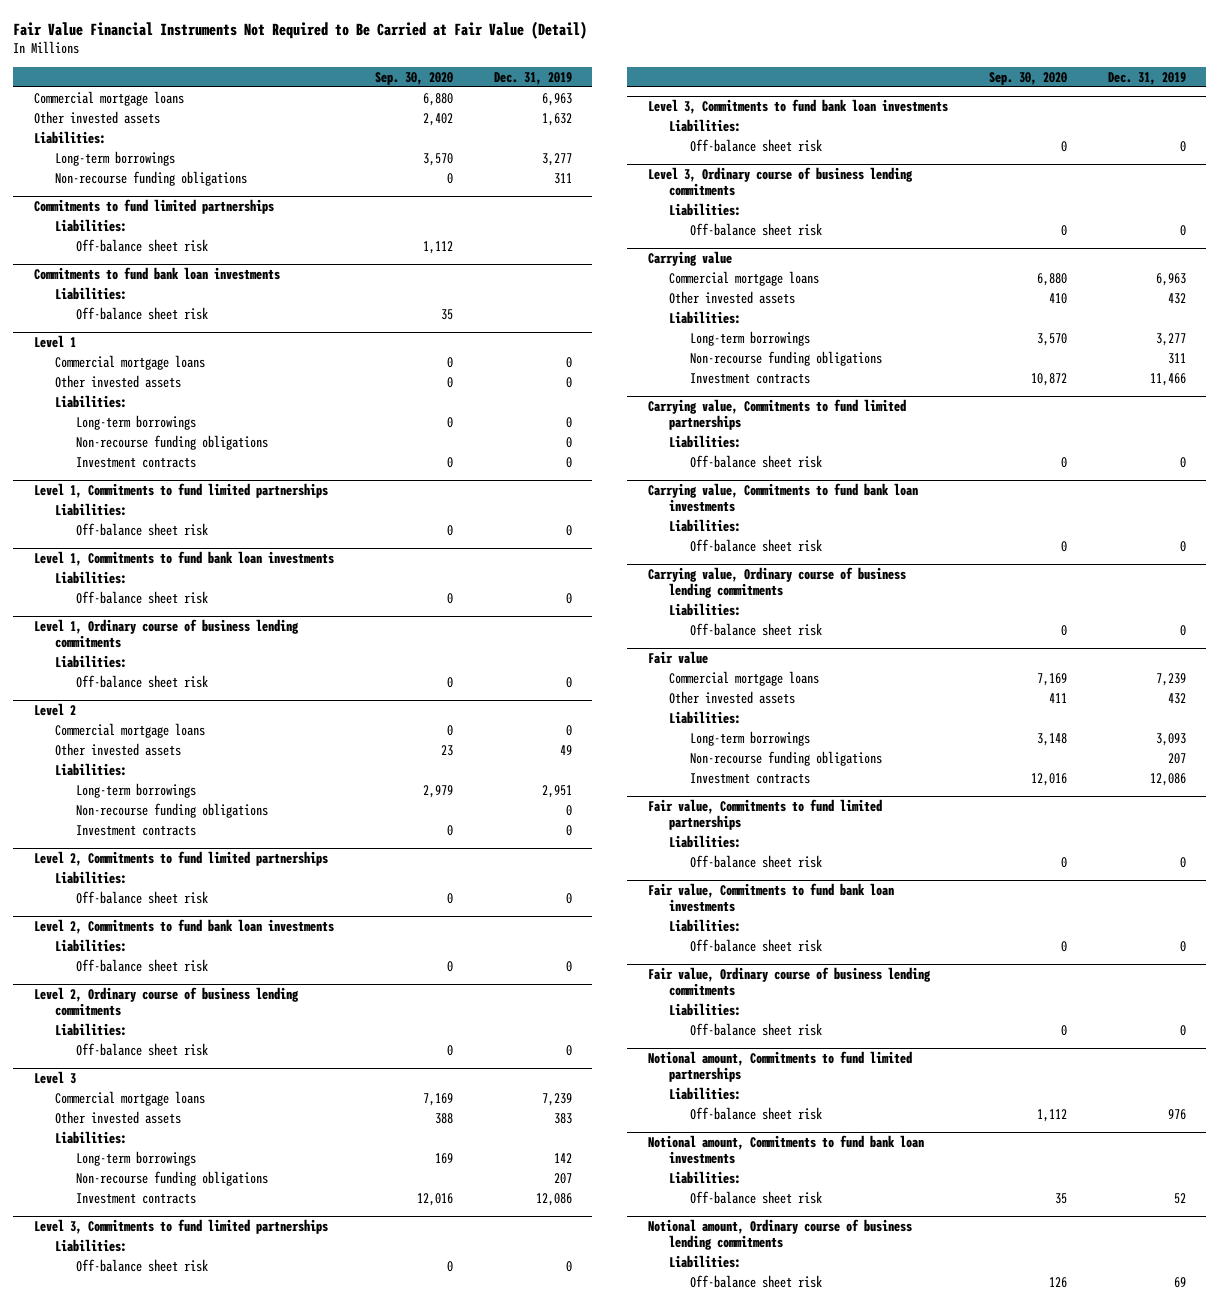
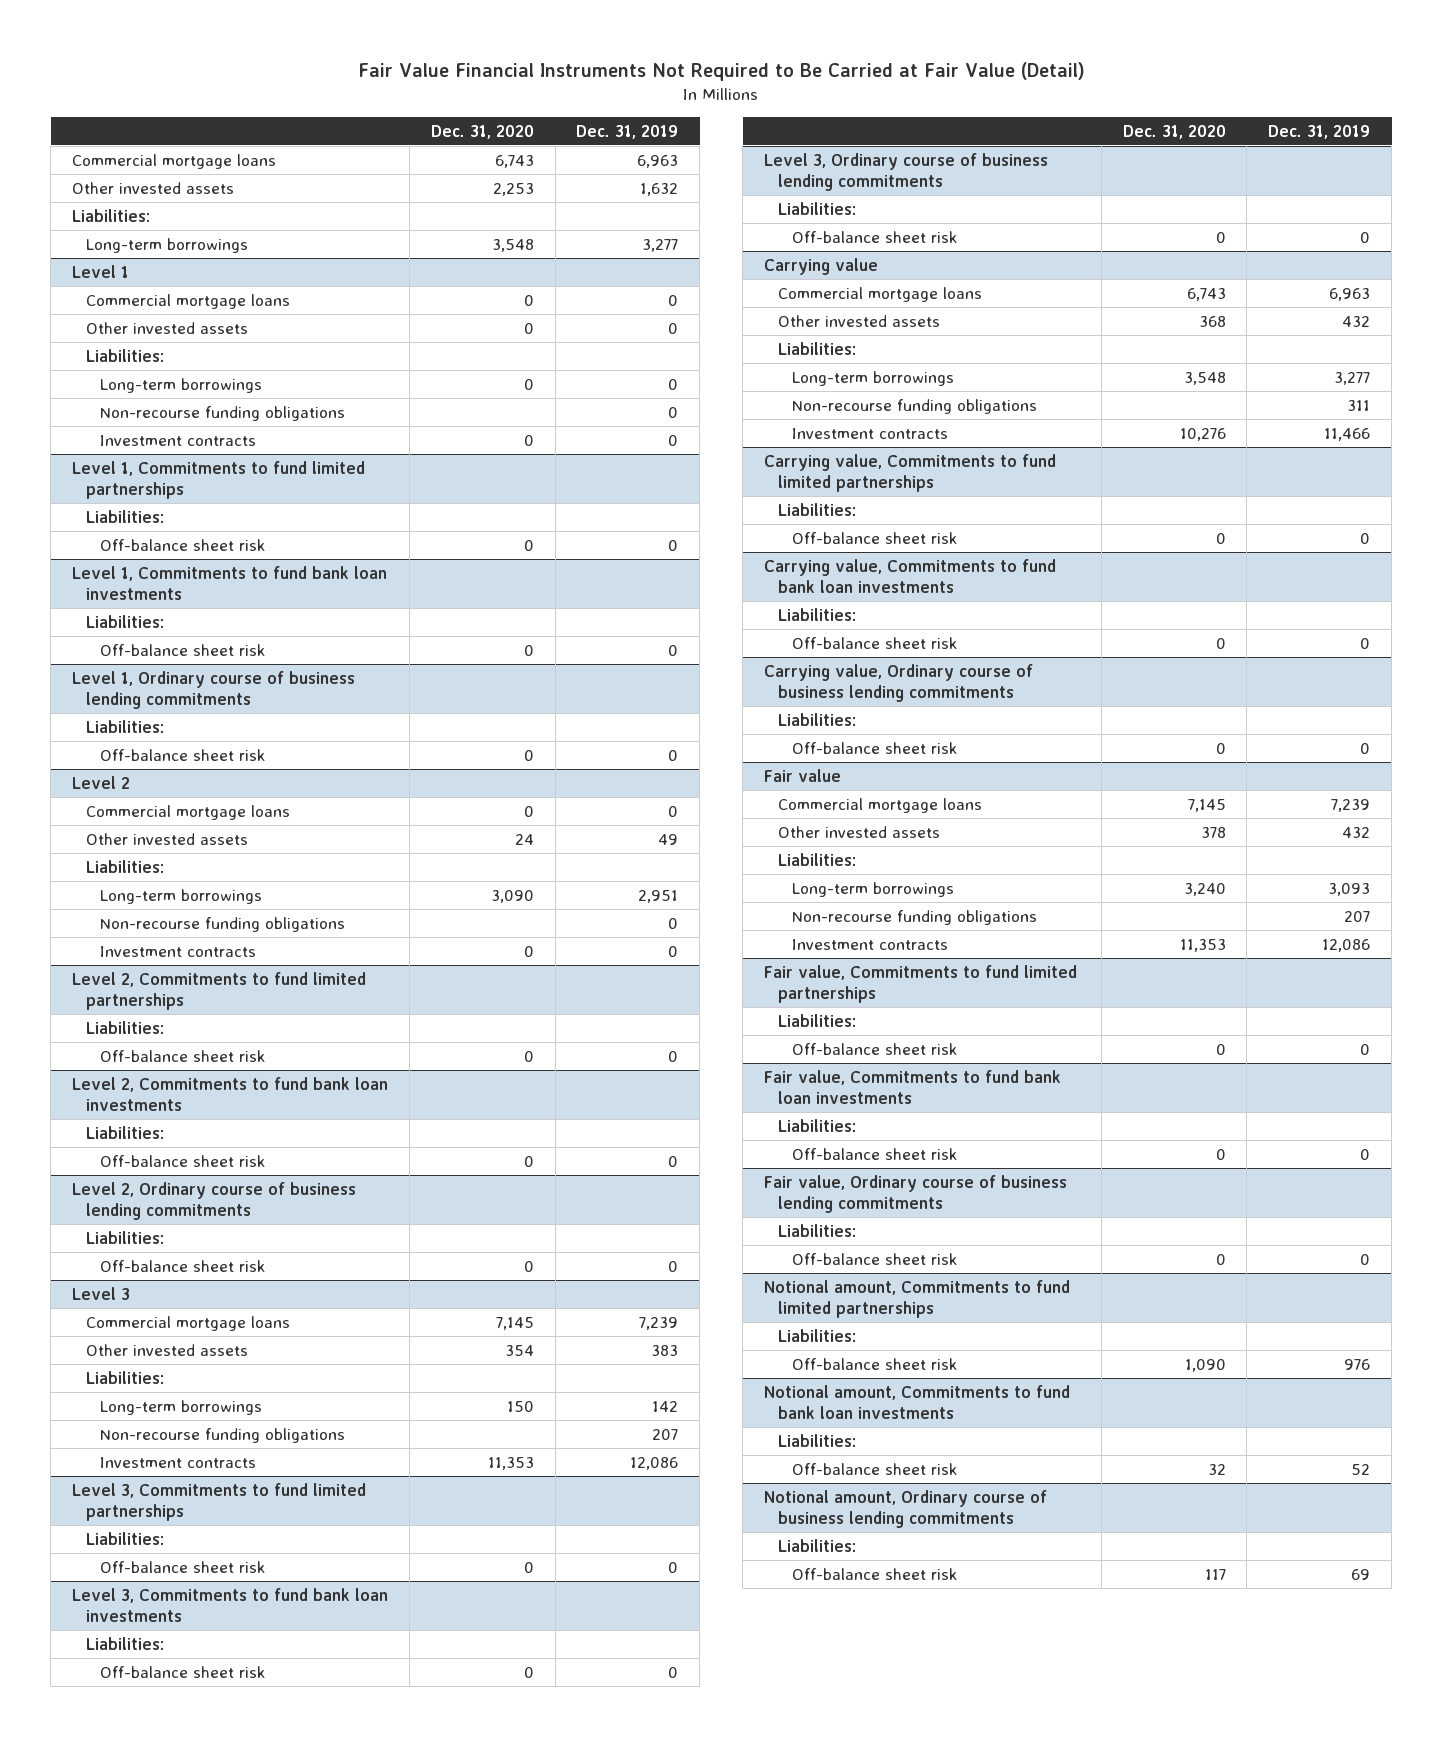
- | Sep. 30, 2020 | Dec. 31, 2019
+ | Dec. 31, 2020 | Dec. 31, 2019
- Non-recourse funding obligations | 0 | 311
- Commitments to fund limited partnerships
- Liabilities:
- Off-balance sheet risk | 1,112 |
- Commitments to fund bank loan investments
- Liabilities:
- Off-balance sheet risk | 35 |

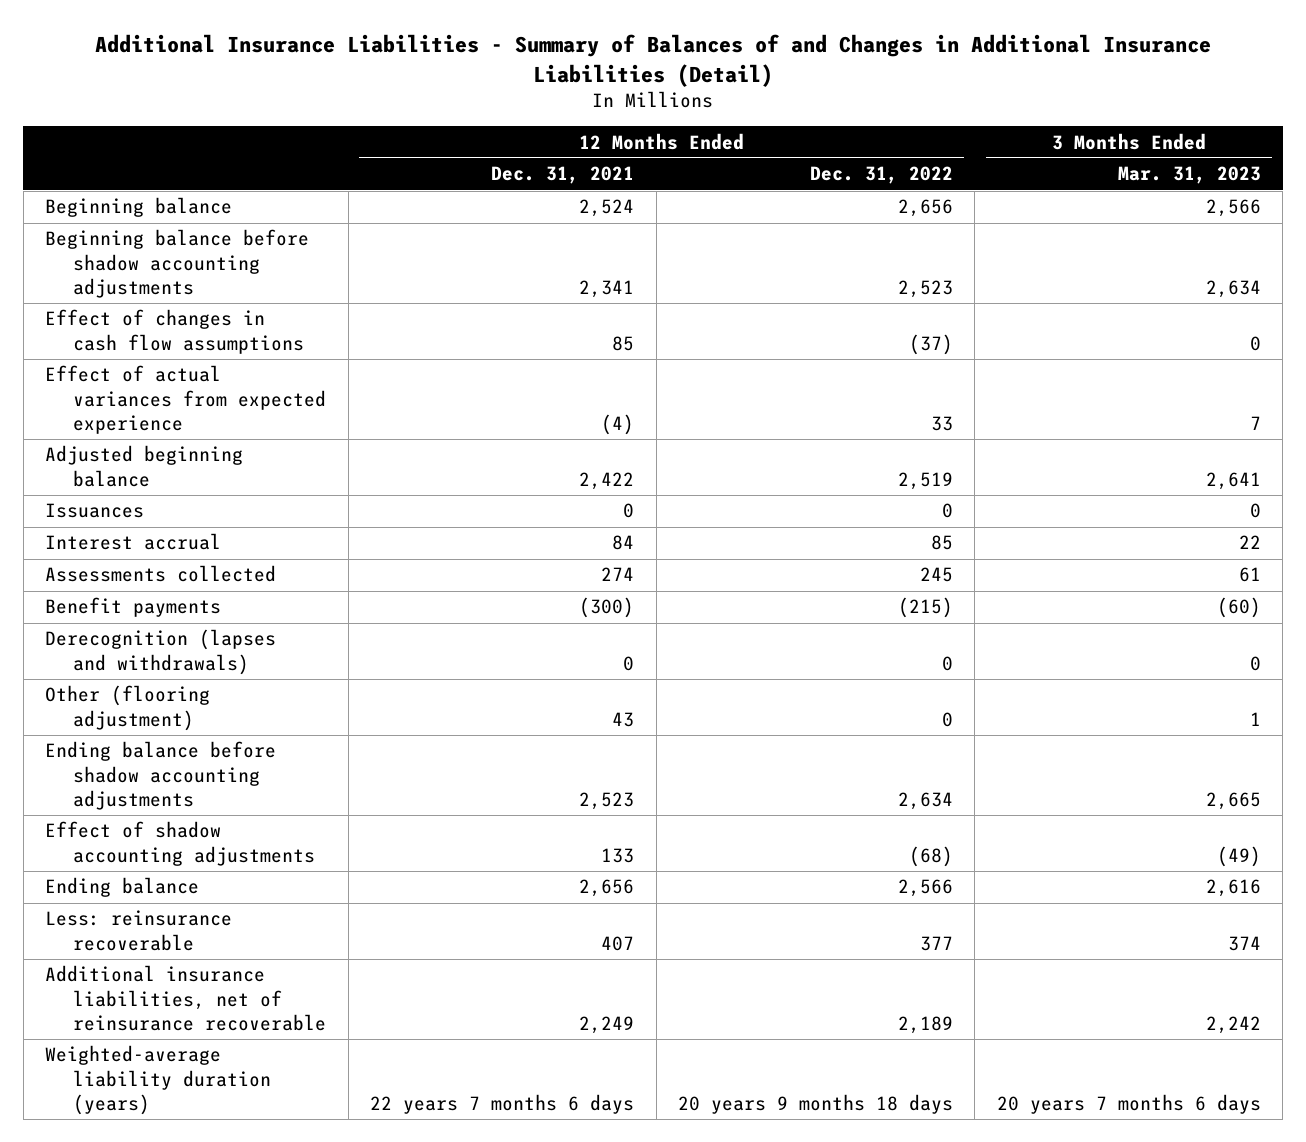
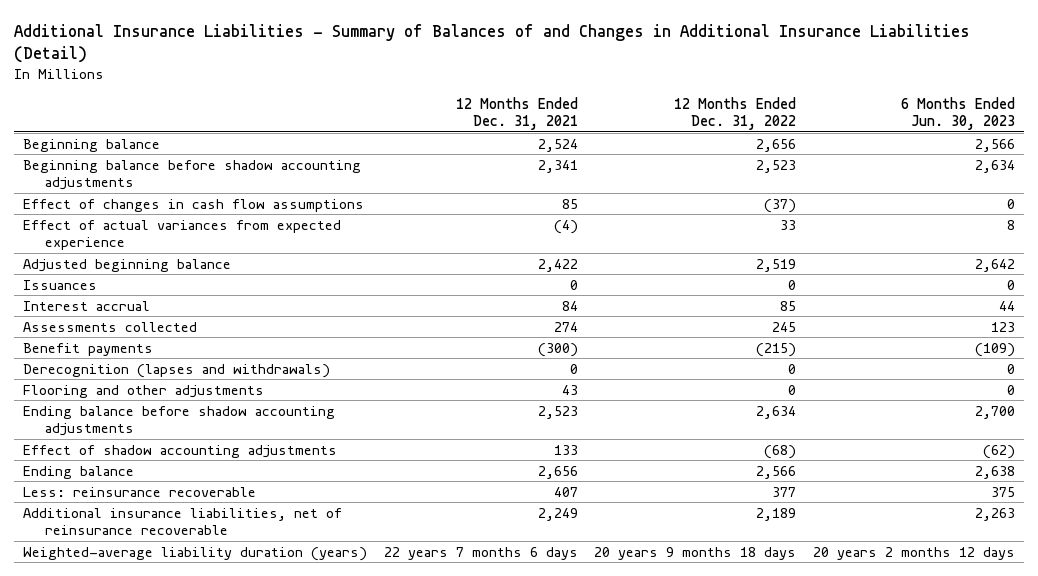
- | 12 Months Ended Dec. 31, 2021 | 12 Months Ended Dec. 31, 2022 | 3 Months Ended Mar. 31, 2023
+ | 12 Months Ended Dec. 31, 2021 | 12 Months Ended Dec. 31, 2022 | 6 Months Ended Jun. 30, 2023
- Other (flooring adjustment) | 43 | 0 | 1
+ Flooring and other adjustments | 43 | 0 | 0

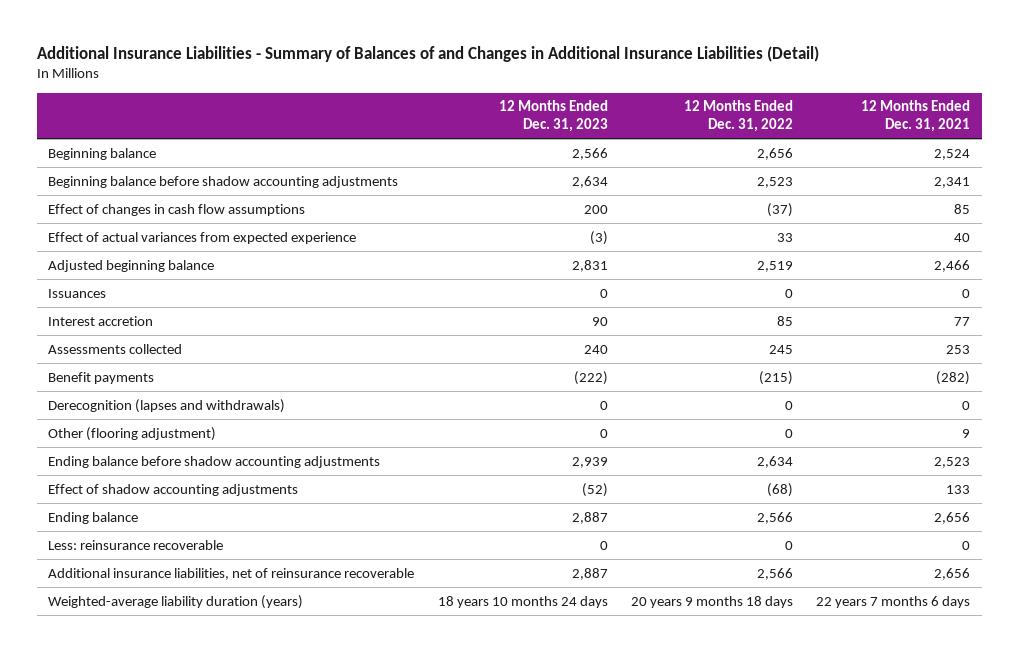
- | 12 Months Ended Dec. 31, 2021 | 12 Months Ended Dec. 31, 2022 | 6 Months Ended Jun. 30, 2023
+ | 12 Months Ended Dec. 31, 2023 | 12 Months Ended Dec. 31, 2022 | 12 Months Ended Dec. 31, 2021
- Effect of actual variances from expected experience | (4) | 33 | 8
- Adjusted beginning balance | 2,422 | 2,519 | 2,642
+ Effect of actual variances from expected experience | (3) | 33 | 40
+ Adjusted beginning balance | 2,831 | 2,519 | 2,466
- Interest accrual | 84 | 85 | 44
- Assessments collected | 274 | 245 | 123
- Benefit payments | (300) | (215) | (109)
+ Interest accretion | 90 | 85 | 77
+ Assessments collected | 240 | 245 | 253
+ Benefit payments | (222) | (215) | (282)
- Flooring and other adjustments | 43 | 0 | 0
+ Other (flooring adjustment) | 0 | 0 | 9
- Less: reinsurance recoverable | 407 | 377 | 375
- Additional insurance liabilities, net of reinsurance recoverable | 2,249 | 2,189 | 2,263
+ Less: reinsurance recoverable | 0 | 0 | 0
+ Additional insurance liabilities, net of reinsurance recoverable | 2,887 | 2,566 | 2,656

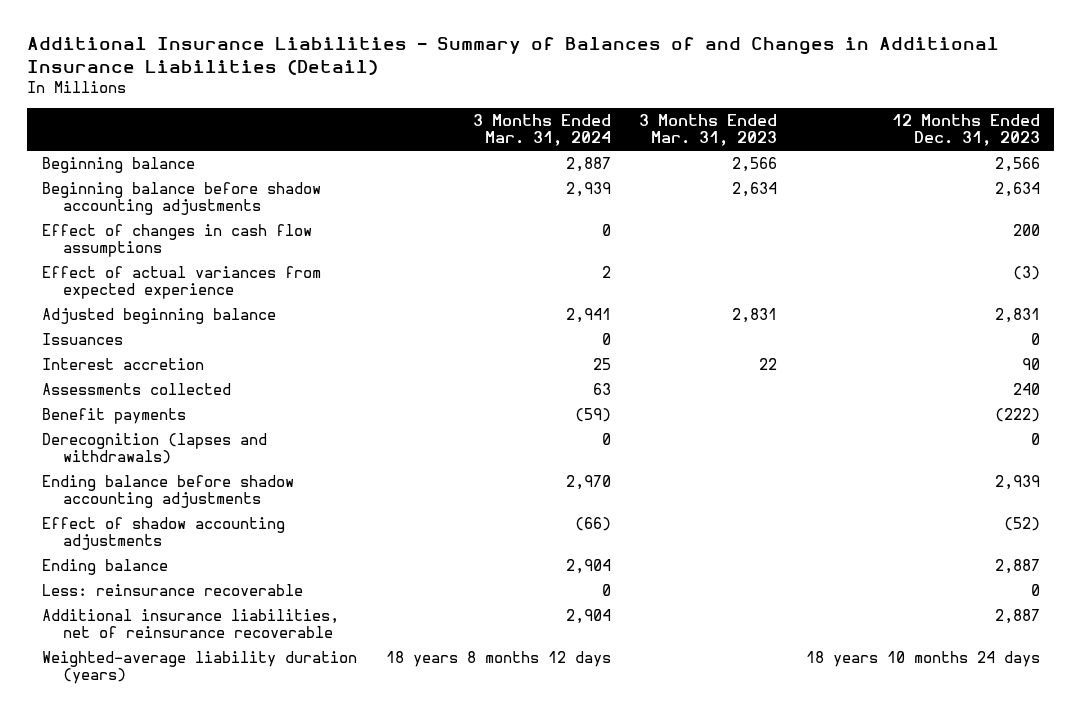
- | 12 Months Ended Dec. 31, 2023 | 12 Months Ended Dec. 31, 2022 | 12 Months Ended Dec. 31, 2021
+ | 3 Months Ended Mar. 31, 2024 | 3 Months Ended Mar. 31, 2023 | 12 Months Ended Dec. 31, 2023
- Other (flooring adjustment) | 0 | 0 | 9

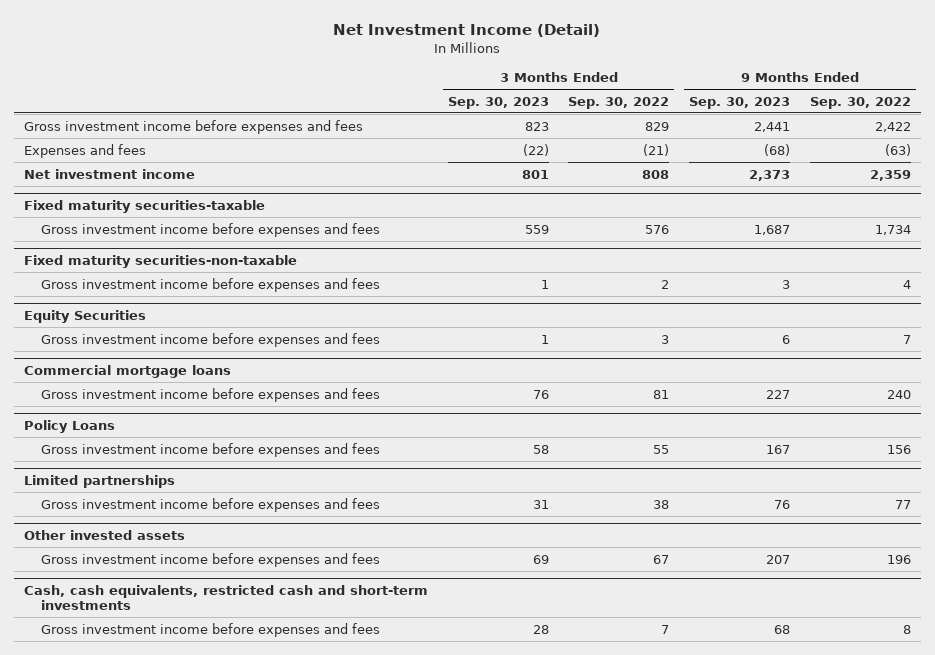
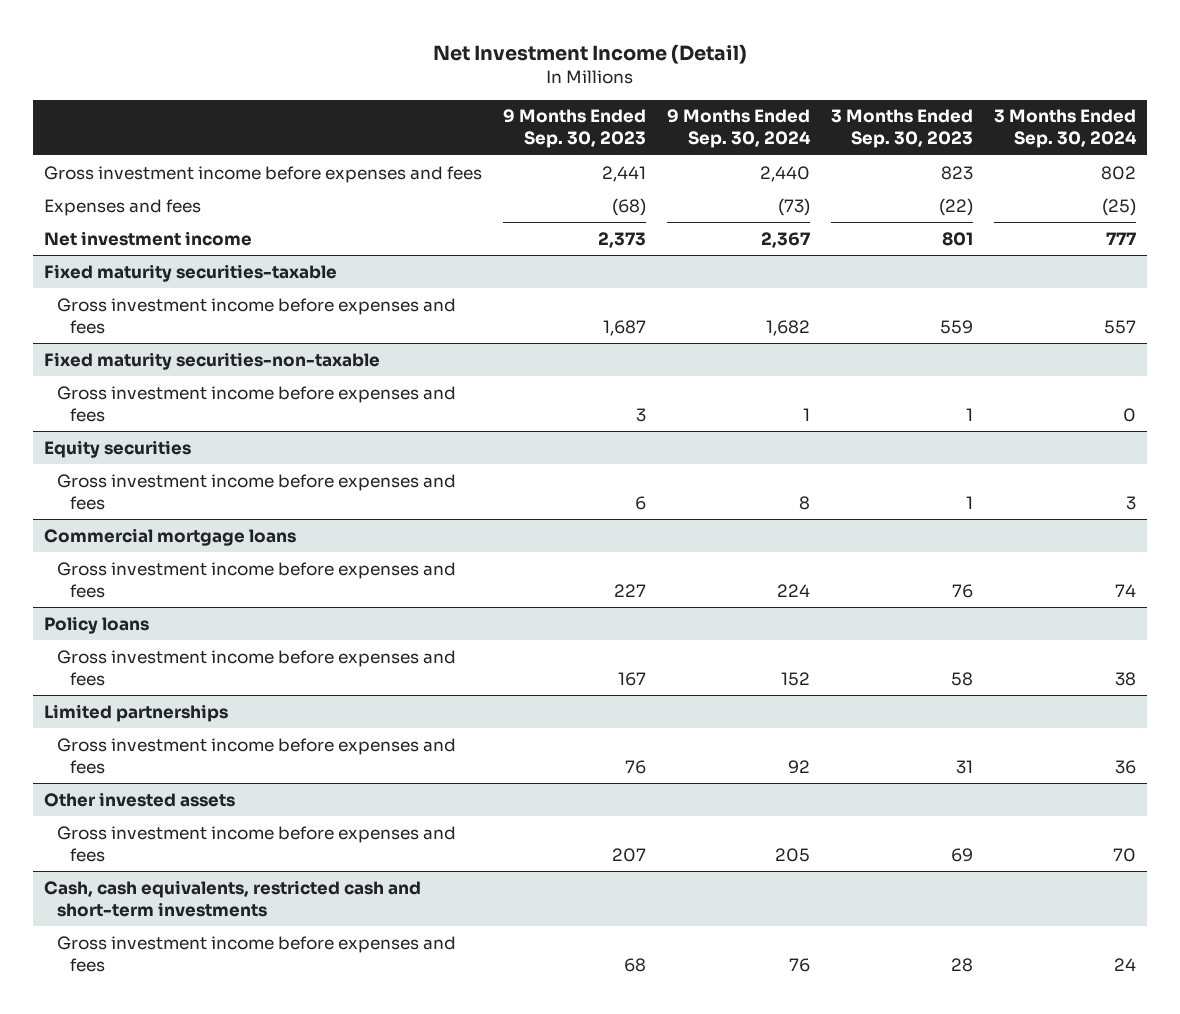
- | 3 Months Ended Sep. 30, 2023 | 3 Months Ended Sep. 30, 2022 | 9 Months Ended Sep. 30, 2023 | 9 Months Ended Sep. 30, 2022
+ | 9 Months Ended Sep. 30, 2023 | 9 Months Ended Sep. 30, 2024 | 3 Months Ended Sep. 30, 2023 | 3 Months Ended Sep. 30, 2024
- Equity Securities
+ Equity securities
- Policy Loans
+ Policy loans

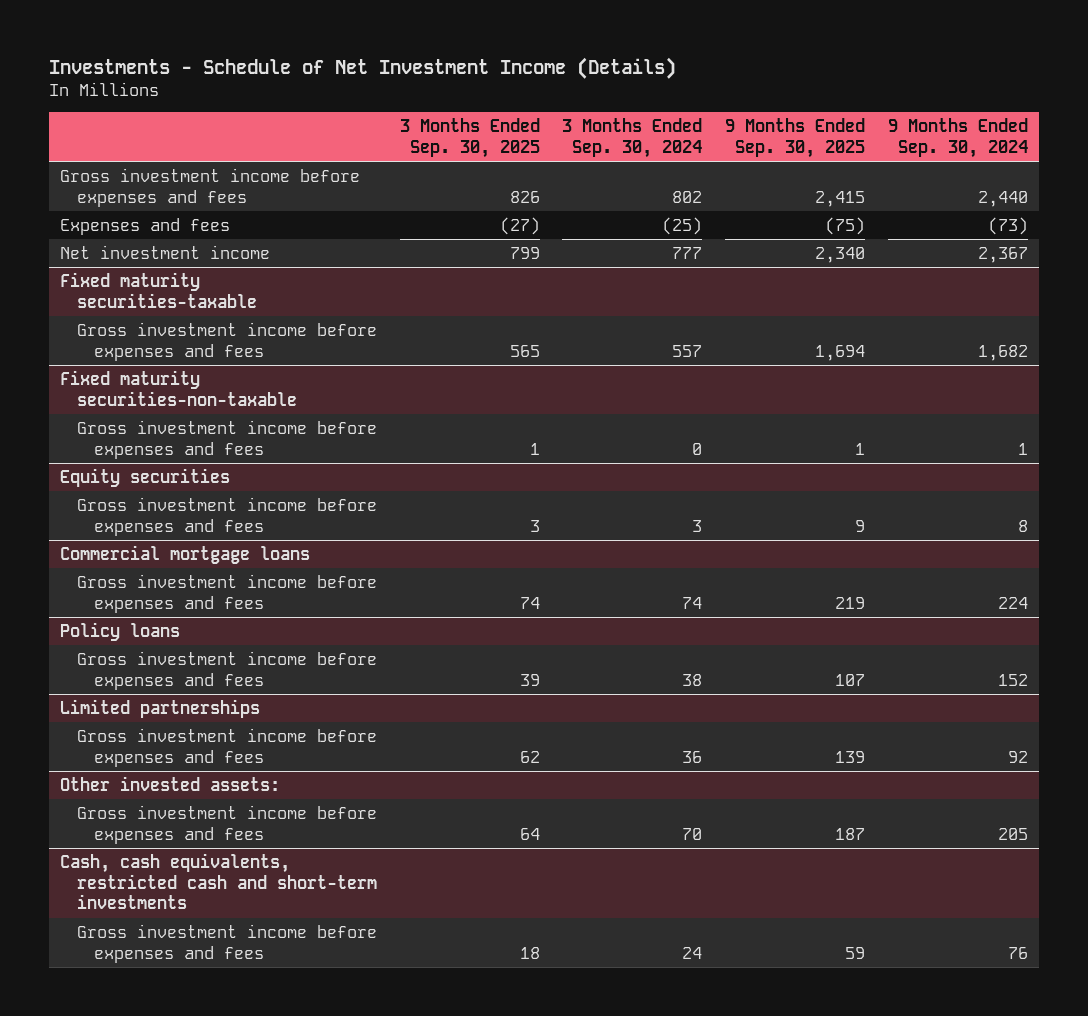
- Net Investment Income (Detail)
+ Investments - Schedule of Net Investment Income (Details)
- | 9 Months Ended Sep. 30, 2023 | 9 Months Ended Sep. 30, 2024 | 3 Months Ended Sep. 30, 2023 | 3 Months Ended Sep. 30, 2024
+ | 3 Months Ended Sep. 30, 2025 | 3 Months Ended Sep. 30, 2024 | 9 Months Ended Sep. 30, 2025 | 9 Months Ended Sep. 30, 2024
- Other invested assets
+ Other invested assets:

